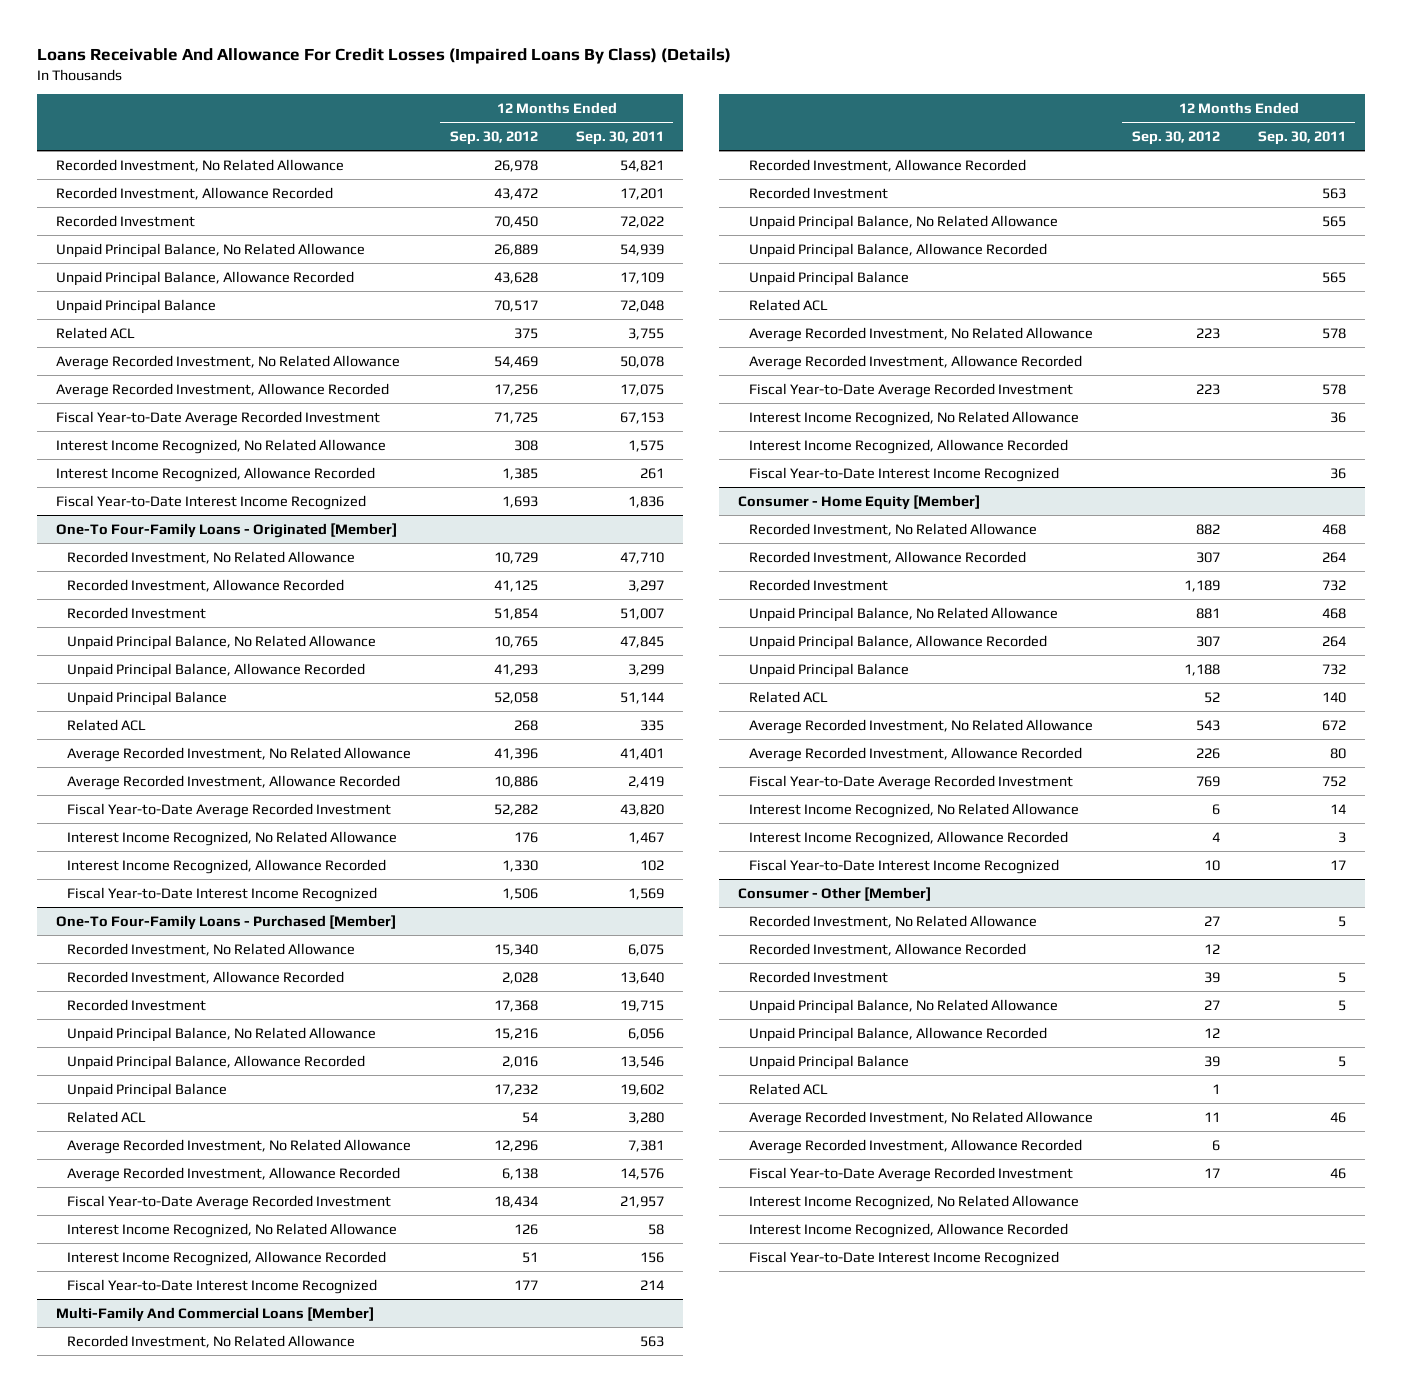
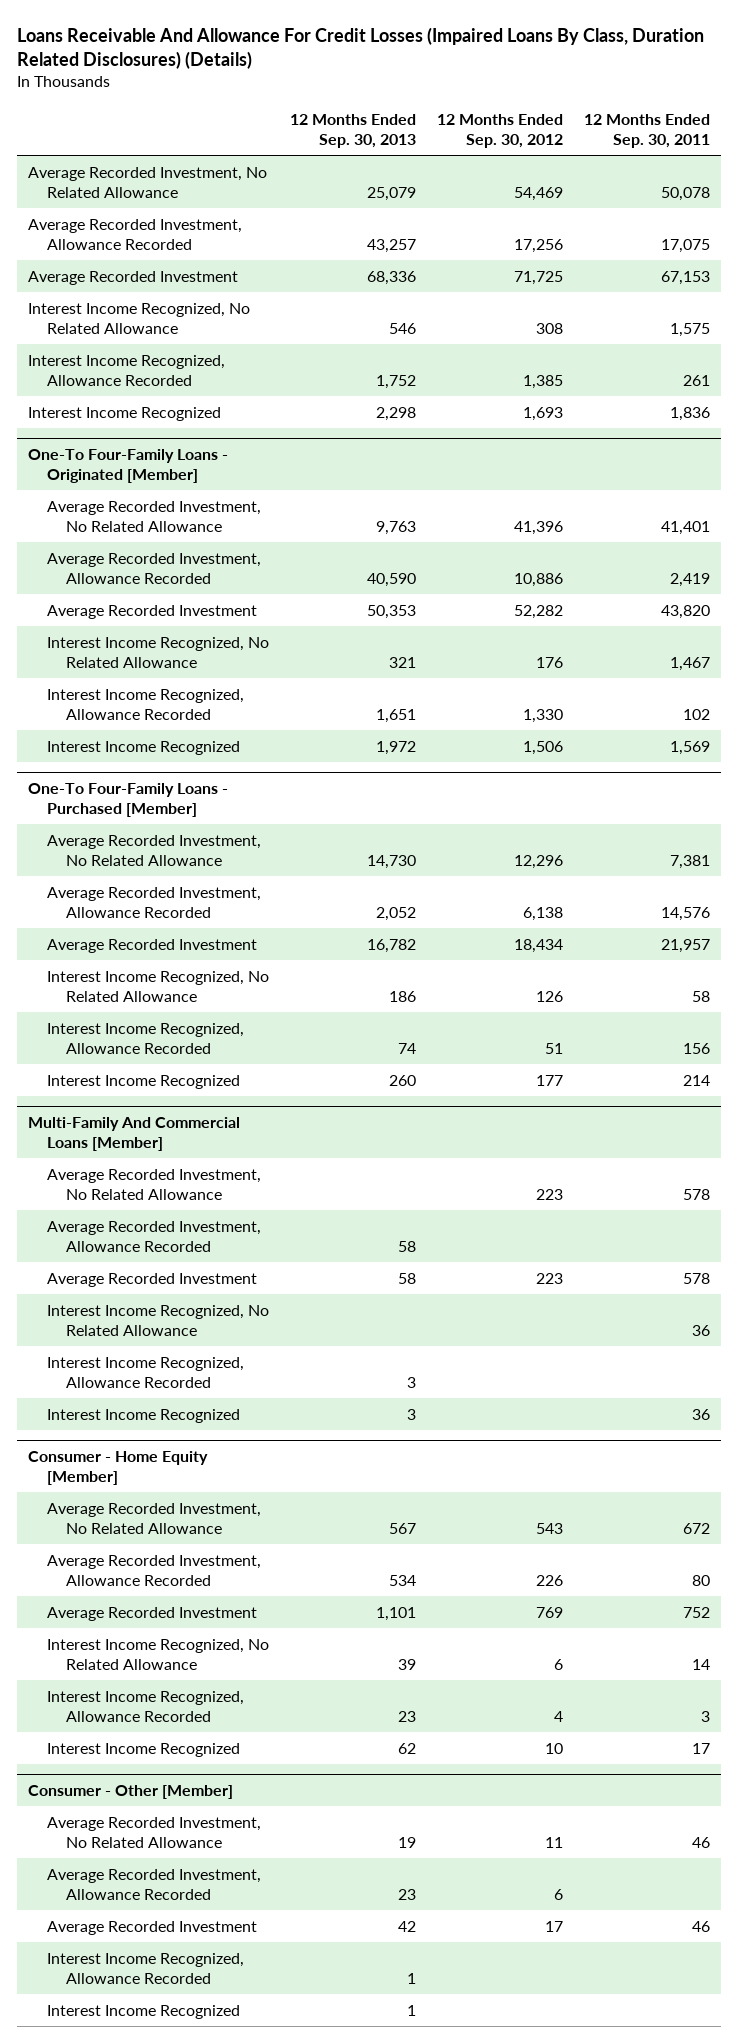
- Loans Receivable And Allowance For Credit Losses (Impaired Loans By Class) (Details)
+ Loans Receivable And Allowance For Credit Losses (Impaired Loans By Class, Duration Related Disclosures) (Details)
- | 12 Months Ended Sep. 30, 2012 | 12 Months Ended Sep. 30, 2011
+ | 12 Months Ended Sep. 30, 2013 | 12 Months Ended Sep. 30, 2012 | 12 Months Ended Sep. 30, 2011
- Recorded Investment, No Related Allowance | 26,978 | 54,821
- Recorded Investment, Allowance Recorded | 43,472 | 17,201
- Recorded Investment | 70,450 | 72,022
- Unpaid Principal Balance, No Related Allowance | 26,889 | 54,939
- Unpaid Principal Balance, Allowance Recorded | 43,628 | 17,109
- Unpaid Principal Balance | 70,517 | 72,048
- Related ACL | 375 | 3,755
- Fiscal Year-to-Date Average Recorded Investment | 71,725 | 67,153
+ Average Recorded Investment | 68,336 | 71,725 | 67,153
- Fiscal Year-to-Date Interest Income Recognized | 1,693 | 1,836
+ Interest Income Recognized | 2,298 | 1,693 | 1,836
@ One-To Four-Family Loans - Originated [Member]
- Recorded Investment, No Related Allowance | 10,729 | 47,710
- Recorded Investment, Allowance Recorded | 41,125 | 3,297
- Recorded Investment | 51,854 | 51,007
- Unpaid Principal Balance, No Related Allowance | 10,765 | 47,845
- Unpaid Principal Balance, Allowance Recorded | 41,293 | 3,299
- Unpaid Principal Balance | 52,058 | 51,144
- Related ACL | 268 | 335
- Fiscal Year-to-Date Average Recorded Investment | 52,282 | 43,820
+ Average Recorded Investment | 50,353 | 52,282 | 43,820
- Fiscal Year-to-Date Interest Income Recognized | 1,506 | 1,569
+ Interest Income Recognized | 1,972 | 1,506 | 1,569
@ One-To Four-Family Loans - Purchased [Member]
- Recorded Investment, No Related Allowance | 15,340 | 6,075
- Recorded Investment, Allowance Recorded | 2,028 | 13,640
- Recorded Investment | 17,368 | 19,715
- Unpaid Principal Balance, No Related Allowance | 15,216 | 6,056
- Unpaid Principal Balance, Allowance Recorded | 2,016 | 13,546
- Unpaid Principal Balance | 17,232 | 19,602
- Related ACL | 54 | 3,280
- Fiscal Year-to-Date Average Recorded Investment | 18,434 | 21,957
+ Average Recorded Investment | 16,782 | 18,434 | 21,957
- Fiscal Year-to-Date Interest Income Recognized | 177 | 214
+ Interest Income Recognized | 260 | 177 | 214
@ Multi-Family And Commercial Loans [Member]
- Recorded Investment, No Related Allowance | | 563
- Recorded Investment, Allowance Recorded
- Recorded Investment | | 563
- Unpaid Principal Balance, No Related Allowance | | 565
- Unpaid Principal Balance, Allowance Recorded
- Unpaid Principal Balance | | 565
- Related ACL
- Fiscal Year-to-Date Average Recorded Investment | 223 | 578
+ Average Recorded Investment | 58 | 223 | 578
- Fiscal Year-to-Date Interest Income Recognized | | 36
+ Interest Income Recognized | 3 | | 36
@ Consumer - Home Equity [Member]
- Recorded Investment, No Related Allowance | 882 | 468
- Recorded Investment, Allowance Recorded | 307 | 264
- Recorded Investment | 1,189 | 732
- Unpaid Principal Balance, No Related Allowance | 881 | 468
- Unpaid Principal Balance, Allowance Recorded | 307 | 264
- Unpaid Principal Balance | 1,188 | 732
- Related ACL | 52 | 140
- Fiscal Year-to-Date Average Recorded Investment | 769 | 752
+ Average Recorded Investment | 1,101 | 769 | 752
- Fiscal Year-to-Date Interest Income Recognized | 10 | 17
+ Interest Income Recognized | 62 | 10 | 17
@ Consumer - Other [Member]
- Recorded Investment, No Related Allowance | 27 | 5
- Recorded Investment, Allowance Recorded | 12 |
- Recorded Investment | 39 | 5
- Unpaid Principal Balance, No Related Allowance | 27 | 5
- Unpaid Principal Balance, Allowance Recorded | 12 |
- Unpaid Principal Balance | 39 | 5
- Related ACL | 1 |
- Fiscal Year-to-Date Average Recorded Investment | 17 | 46
- Interest Income Recognized, No Related Allowance
+ Average Recorded Investment | 42 | 17 | 46
- Fiscal Year-to-Date Interest Income Recognized
+ Interest Income Recognized | 1 | |

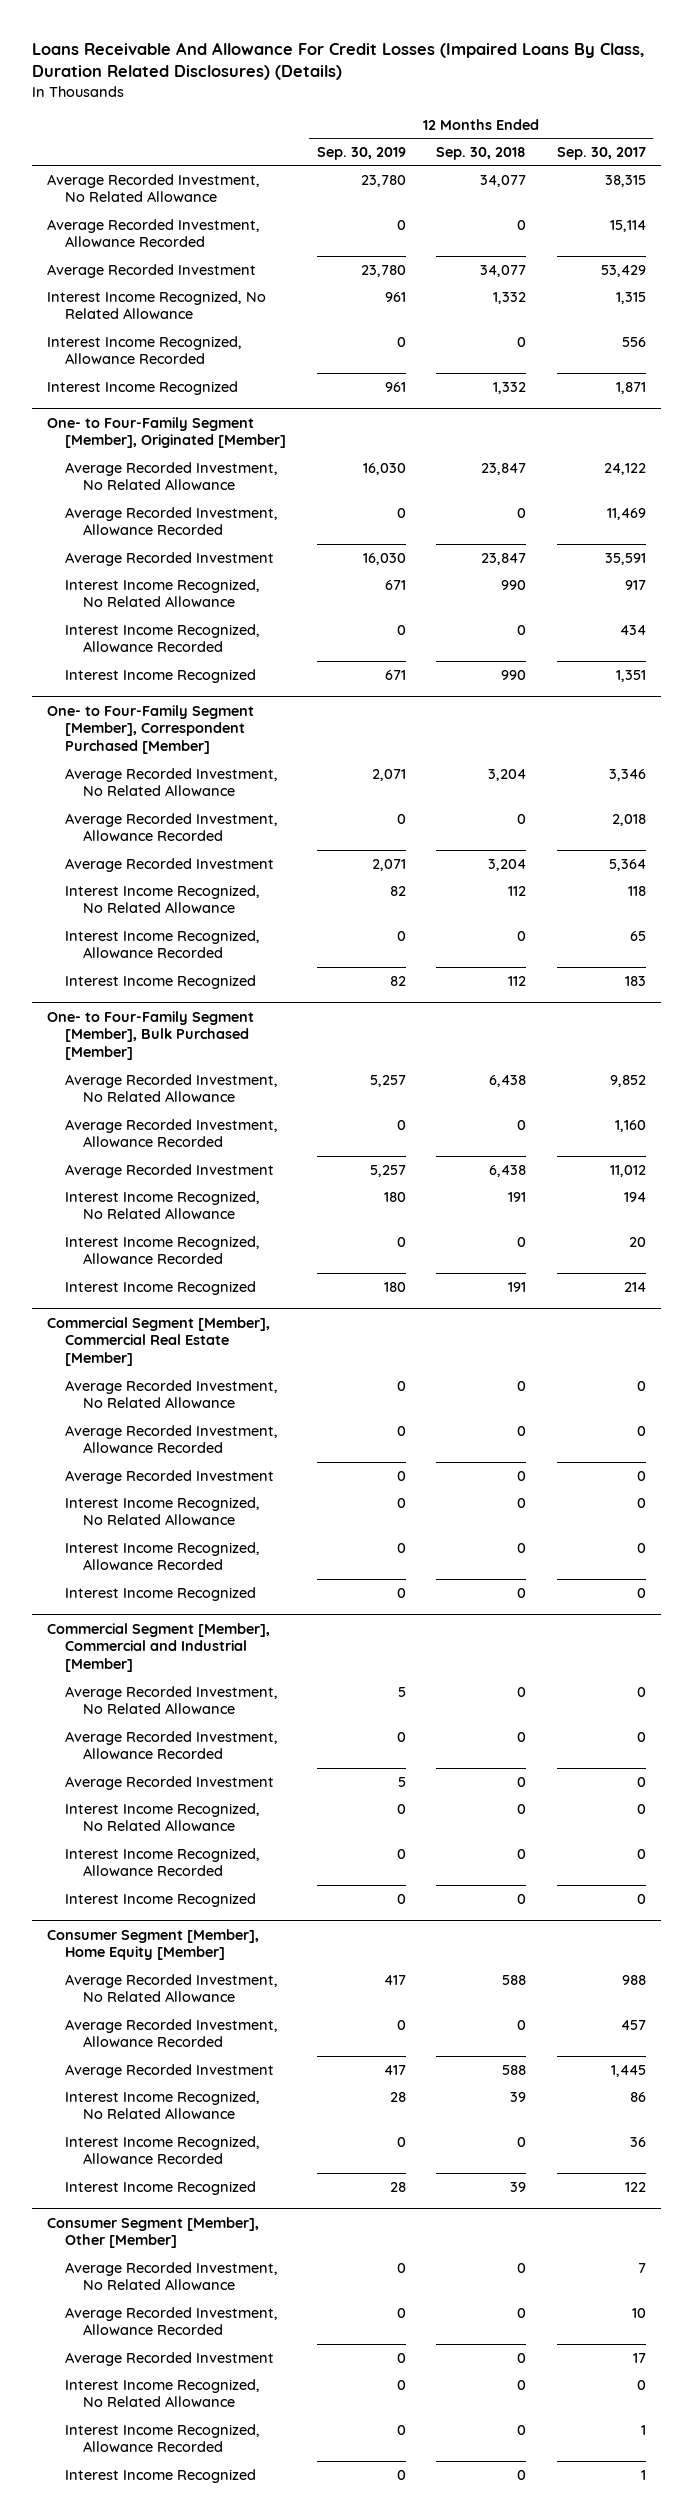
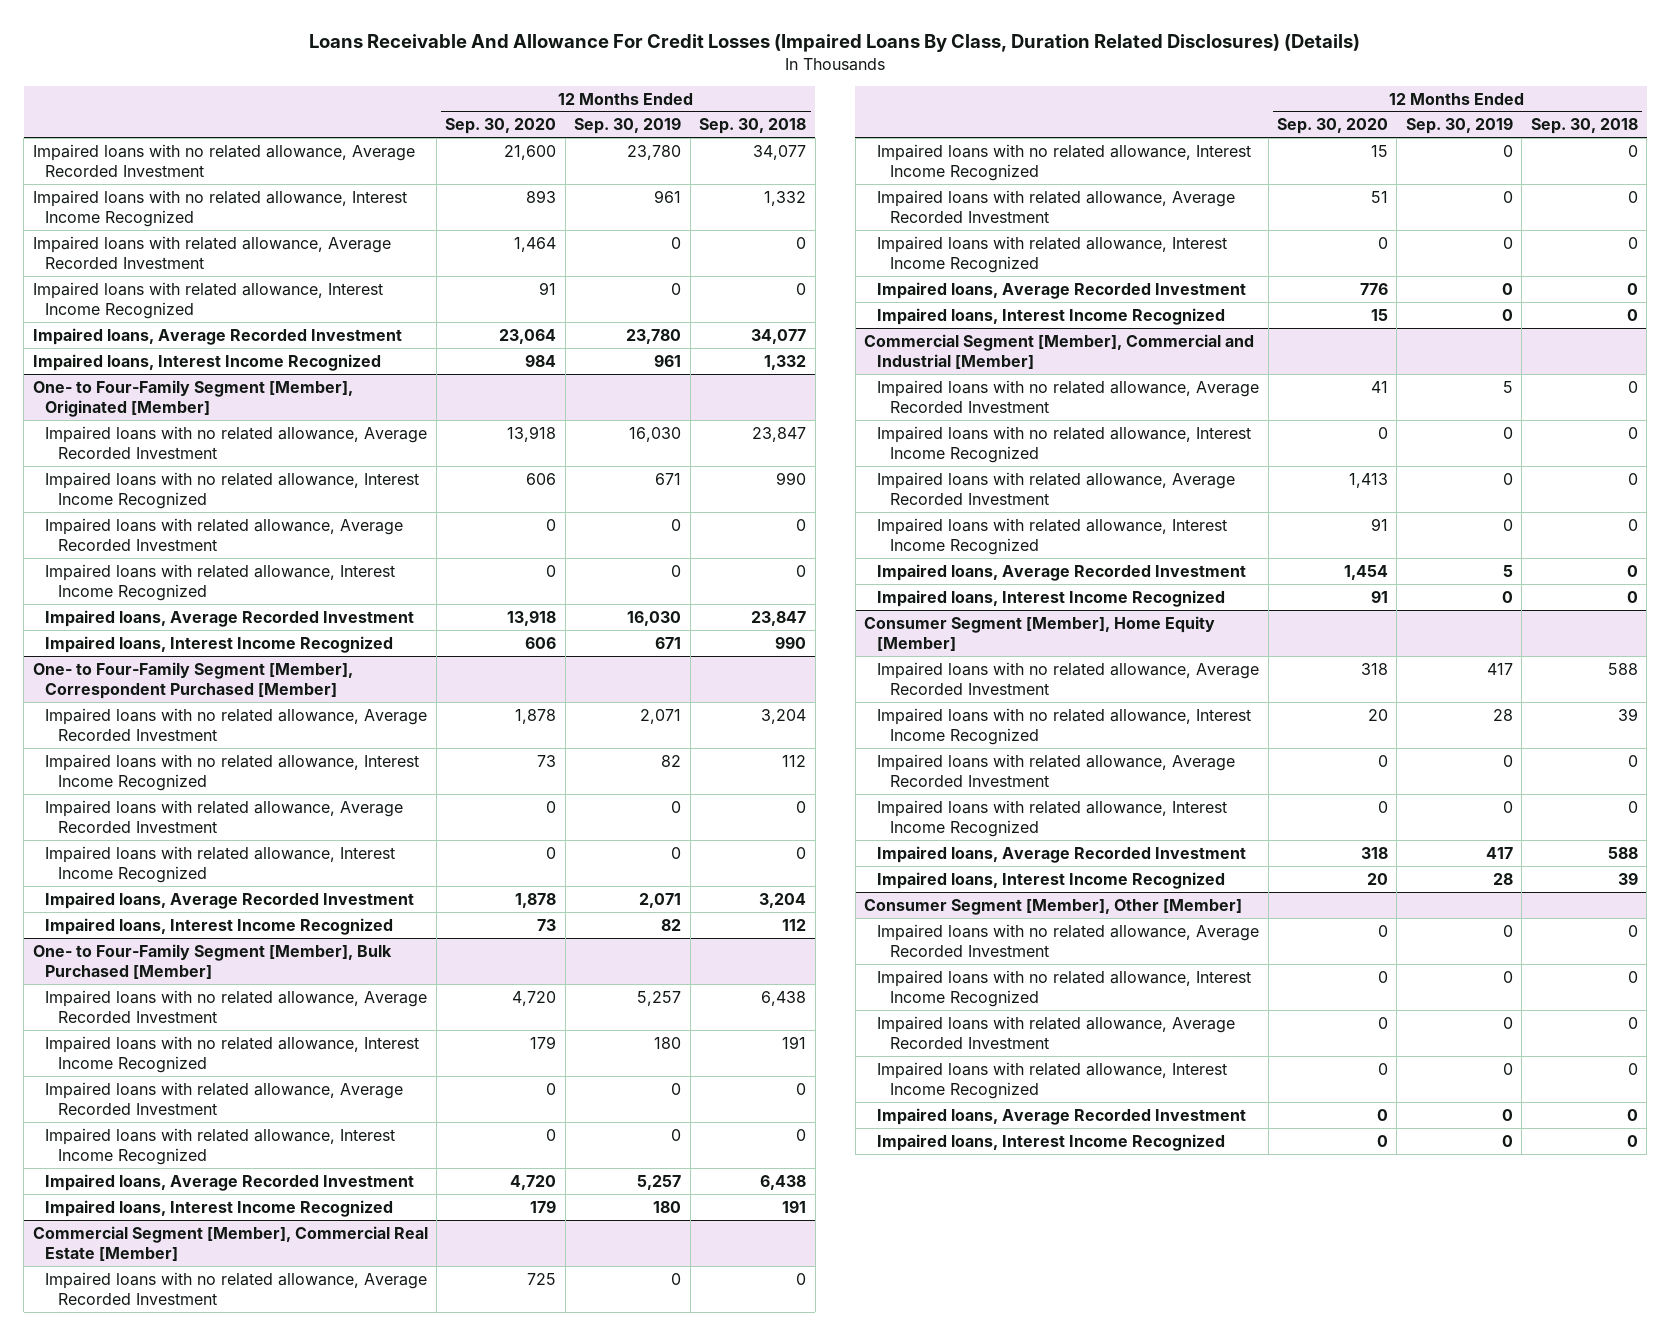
- | 12 Months Ended Sep. 30, 2019 | 12 Months Ended Sep. 30, 2018 | 12 Months Ended Sep. 30, 2017
+ | 12 Months Ended Sep. 30, 2020 | 12 Months Ended Sep. 30, 2019 | 12 Months Ended Sep. 30, 2018
- Average Recorded Investment, No Related Allowance | 23,780 | 34,077 | 38,315
- Average Recorded Investment, Allowance Recorded | 0 | 0 | 15,114
- Average Recorded Investment | 23,780 | 34,077 | 53,429
- Interest Income Recognized, No Related Allowance | 961 | 1,332 | 1,315
- Interest Income Recognized, Allowance Recorded | 0 | 0 | 556
- Interest Income Recognized | 961 | 1,332 | 1,871
+ Impaired loans with no related allowance, Average Recorded Investment | 21,600 | 23,780 | 34,077
+ Impaired loans with no related allowance, Interest Income Recognized | 893 | 961 | 1,332
+ Impaired loans with related allowance, Average Recorded Investment | 1,464 | 0 | 0
+ Impaired loans with related allowance, Interest Income Recognized | 91 | 0 | 0
+ Impaired loans, Average Recorded Investment | 23,064 | 23,780 | 34,077
+ Impaired loans, Interest Income Recognized | 984 | 961 | 1,332
@ One- to Four-Family Segment [Member], Originated [Member]
- Average Recorded Investment, No Related Allowance | 16,030 | 23,847 | 24,122
- Average Recorded Investment, Allowance Recorded | 0 | 0 | 11,469
- Average Recorded Investment | 16,030 | 23,847 | 35,591
- Interest Income Recognized, No Related Allowance | 671 | 990 | 917
- Interest Income Recognized, Allowance Recorded | 0 | 0 | 434
- Interest Income Recognized | 671 | 990 | 1,351
+ Impaired loans with no related allowance, Average Recorded Investment | 13,918 | 16,030 | 23,847
+ Impaired loans with no related allowance, Interest Income Recognized | 606 | 671 | 990
+ Impaired loans with related allowance, Average Recorded Investment | 0 | 0 | 0
+ Impaired loans with related allowance, Interest Income Recognized | 0 | 0 | 0
+ Impaired loans, Average Recorded Investment | 13,918 | 16,030 | 23,847
+ Impaired loans, Interest Income Recognized | 606 | 671 | 990
@ One- to Four-Family Segment [Member], Correspondent Purchased [Member]
- Average Recorded Investment, No Related Allowance | 2,071 | 3,204 | 3,346
- Average Recorded Investment, Allowance Recorded | 0 | 0 | 2,018
- Average Recorded Investment | 2,071 | 3,204 | 5,364
- Interest Income Recognized, No Related Allowance | 82 | 112 | 118
- Interest Income Recognized, Allowance Recorded | 0 | 0 | 65
- Interest Income Recognized | 82 | 112 | 183
+ Impaired loans with no related allowance, Average Recorded Investment | 1,878 | 2,071 | 3,204
+ Impaired loans with no related allowance, Interest Income Recognized | 73 | 82 | 112
+ Impaired loans with related allowance, Average Recorded Investment | 0 | 0 | 0
+ Impaired loans with related allowance, Interest Income Recognized | 0 | 0 | 0
+ Impaired loans, Average Recorded Investment | 1,878 | 2,071 | 3,204
+ Impaired loans, Interest Income Recognized | 73 | 82 | 112
@ One- to Four-Family Segment [Member], Bulk Purchased [Member]
- Average Recorded Investment, No Related Allowance | 5,257 | 6,438 | 9,852
- Average Recorded Investment, Allowance Recorded | 0 | 0 | 1,160
- Average Recorded Investment | 5,257 | 6,438 | 11,012
- Interest Income Recognized, No Related Allowance | 180 | 191 | 194
- Interest Income Recognized, Allowance Recorded | 0 | 0 | 20
- Interest Income Recognized | 180 | 191 | 214
+ Impaired loans with no related allowance, Average Recorded Investment | 4,720 | 5,257 | 6,438
+ Impaired loans with no related allowance, Interest Income Recognized | 179 | 180 | 191
+ Impaired loans with related allowance, Average Recorded Investment | 0 | 0 | 0
+ Impaired loans with related allowance, Interest Income Recognized | 0 | 0 | 0
+ Impaired loans, Average Recorded Investment | 4,720 | 5,257 | 6,438
+ Impaired loans, Interest Income Recognized | 179 | 180 | 191
@ Commercial Segment [Member], Commercial Real Estate [Member]
- Average Recorded Investment, No Related Allowance | 0 | 0 | 0
- Average Recorded Investment, Allowance Recorded | 0 | 0 | 0
- Average Recorded Investment | 0 | 0 | 0
- Interest Income Recognized, No Related Allowance | 0 | 0 | 0
- Interest Income Recognized, Allowance Recorded | 0 | 0 | 0
- Interest Income Recognized | 0 | 0 | 0
+ Impaired loans with no related allowance, Average Recorded Investment | 725 | 0 | 0
+ Impaired loans with no related allowance, Interest Income Recognized | 15 | 0 | 0
+ Impaired loans with related allowance, Average Recorded Investment | 51 | 0 | 0
+ Impaired loans with related allowance, Interest Income Recognized | 0 | 0 | 0
+ Impaired loans, Average Recorded Investment | 776 | 0 | 0
+ Impaired loans, Interest Income Recognized | 15 | 0 | 0
@ Commercial Segment [Member], Commercial and Industrial [Member]
- Average Recorded Investment, No Related Allowance | 5 | 0 | 0
- Average Recorded Investment, Allowance Recorded | 0 | 0 | 0
- Average Recorded Investment | 5 | 0 | 0
- Interest Income Recognized, No Related Allowance | 0 | 0 | 0
- Interest Income Recognized, Allowance Recorded | 0 | 0 | 0
- Interest Income Recognized | 0 | 0 | 0
+ Impaired loans with no related allowance, Average Recorded Investment | 41 | 5 | 0
+ Impaired loans with no related allowance, Interest Income Recognized | 0 | 0 | 0
+ Impaired loans with related allowance, Average Recorded Investment | 1,413 | 0 | 0
+ Impaired loans with related allowance, Interest Income Recognized | 91 | 0 | 0
+ Impaired loans, Average Recorded Investment | 1,454 | 5 | 0
+ Impaired loans, Interest Income Recognized | 91 | 0 | 0
@ Consumer Segment [Member], Home Equity [Member]
- Average Recorded Investment, No Related Allowance | 417 | 588 | 988
- Average Recorded Investment, Allowance Recorded | 0 | 0 | 457
- Average Recorded Investment | 417 | 588 | 1,445
- Interest Income Recognized, No Related Allowance | 28 | 39 | 86
- Interest Income Recognized, Allowance Recorded | 0 | 0 | 36
- Interest Income Recognized | 28 | 39 | 122
+ Impaired loans with no related allowance, Average Recorded Investment | 318 | 417 | 588
+ Impaired loans with no related allowance, Interest Income Recognized | 20 | 28 | 39
+ Impaired loans with related allowance, Average Recorded Investment | 0 | 0 | 0
+ Impaired loans with related allowance, Interest Income Recognized | 0 | 0 | 0
+ Impaired loans, Average Recorded Investment | 318 | 417 | 588
+ Impaired loans, Interest Income Recognized | 20 | 28 | 39
@ Consumer Segment [Member], Other [Member]
- Average Recorded Investment, No Related Allowance | 0 | 0 | 7
- Average Recorded Investment, Allowance Recorded | 0 | 0 | 10
- Average Recorded Investment | 0 | 0 | 17
- Interest Income Recognized, No Related Allowance | 0 | 0 | 0
- Interest Income Recognized, Allowance Recorded | 0 | 0 | 1
- Interest Income Recognized | 0 | 0 | 1
+ Impaired loans with no related allowance, Average Recorded Investment | 0 | 0 | 0
+ Impaired loans with no related allowance, Interest Income Recognized | 0 | 0 | 0
+ Impaired loans with related allowance, Average Recorded Investment | 0 | 0 | 0
+ Impaired loans with related allowance, Interest Income Recognized | 0 | 0 | 0
+ Impaired loans, Average Recorded Investment | 0 | 0 | 0
+ Impaired loans, Interest Income Recognized | 0 | 0 | 0

